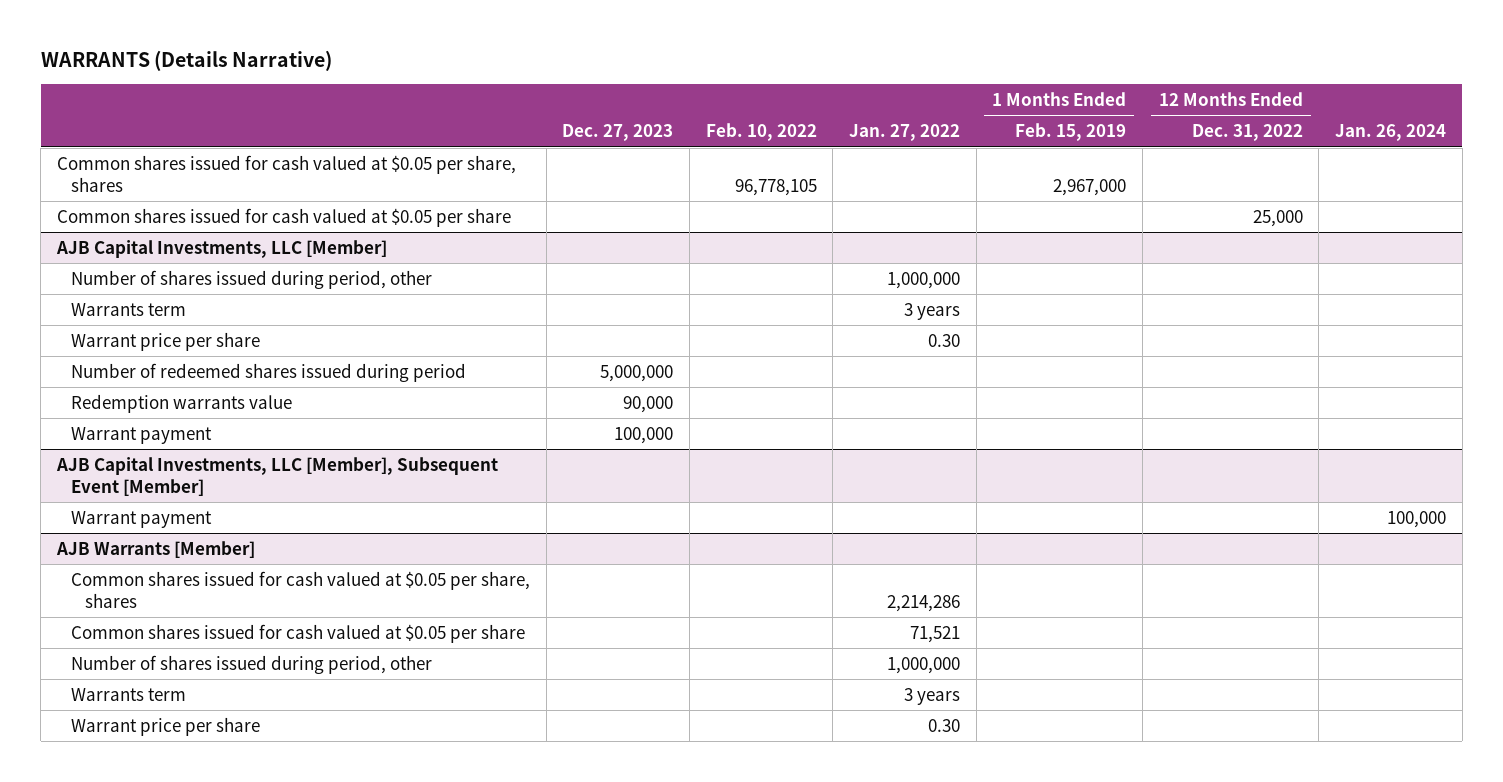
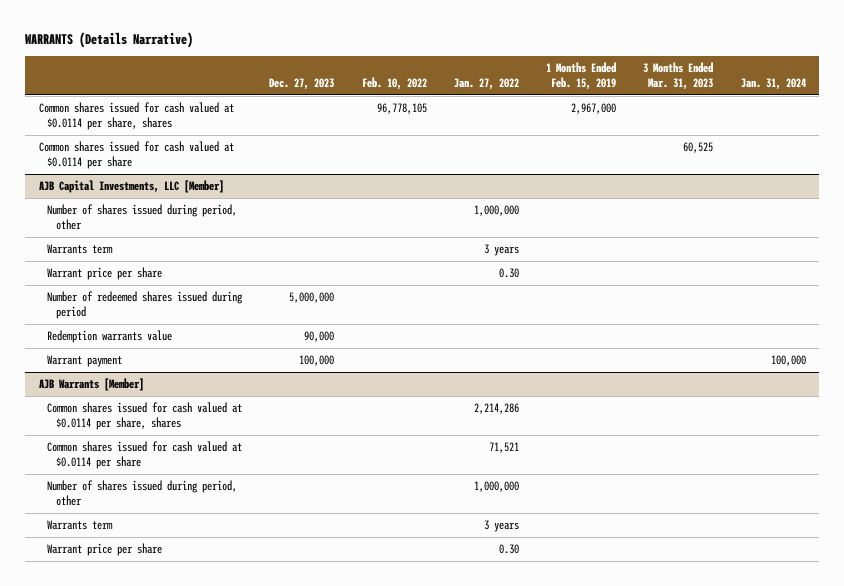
- | Dec. 27, 2023 | Feb. 10, 2022 | Jan. 27, 2022 | 1 Months Ended Feb. 15, 2019 | 12 Months Ended Dec. 31, 2022 | Jan. 26, 2024
+ | Dec. 27, 2023 | Feb. 10, 2022 | Jan. 27, 2022 | 1 Months Ended Feb. 15, 2019 | 3 Months Ended Mar. 31, 2023 | Jan. 31, 2024
- Common shares issued for cash valued at $0.05 per share, shares | | 96,778,105 | | 2,967,000 | |
- Common shares issued for cash valued at $0.05 per share | | | | | 25,000 |
+ Common shares issued for cash valued at $0.0114 per share, shares | | 96,778,105 | | 2,967,000 | |
+ Common shares issued for cash valued at $0.0114 per share | | | | | 60,525 |
- AJB Capital Investments, LLC [Member], Subsequent Event [Member]
- Warrant payment | | | | | | 100,000
@ AJB Warrants [Member]
- Common shares issued for cash valued at $0.05 per share, shares | | | 2,214,286 | | |
- Common shares issued for cash valued at $0.05 per share | | | 71,521 | | |
+ Common shares issued for cash valued at $0.0114 per share, shares | | | 2,214,286 | | |
+ Common shares issued for cash valued at $0.0114 per share | | | 71,521 | | |

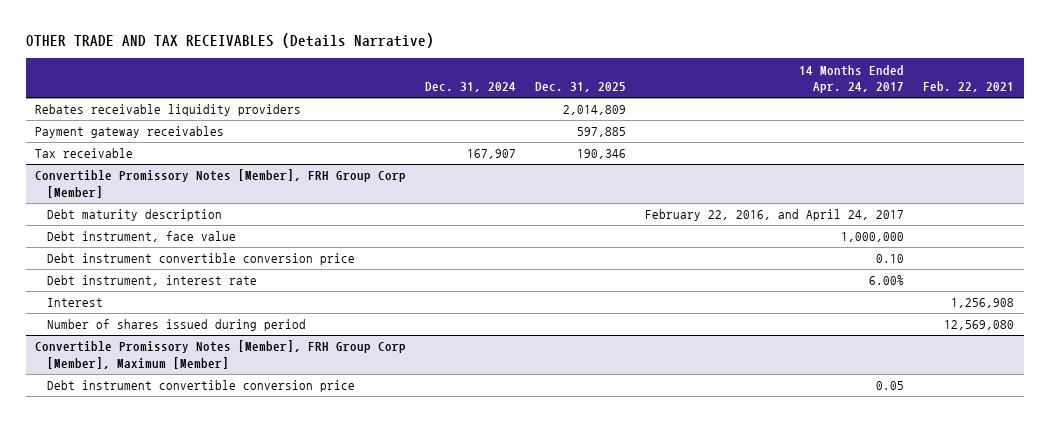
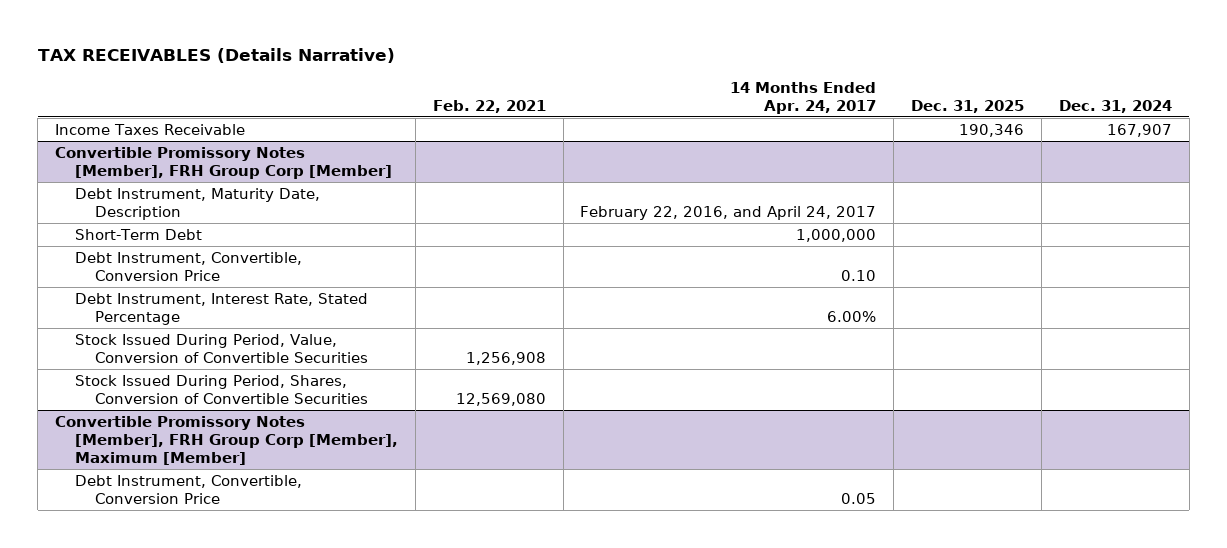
- OTHER TRADE AND TAX RECEIVABLES (Details Narrative)
+ TAX RECEIVABLES (Details Narrative)
- | Dec. 31, 2024 | Dec. 31, 2025 | 14 Months Ended Apr. 24, 2017 | Feb. 22, 2021
+ | Feb. 22, 2021 | 14 Months Ended Apr. 24, 2017 | Dec. 31, 2025 | Dec. 31, 2024
- Rebates receivable liquidity providers | | 2,014,809 | |
- Payment gateway receivables | | 597,885 | |
- Tax receivable | 167,907 | 190,346 | |
+ Income Taxes Receivable | | | 190,346 | 167,907
@ Convertible Promissory Notes [Member], FRH Group Corp [Member]
- Debt maturity description | | | February 22, 2016, and April 24, 2017 |
- Debt instrument, face value | | | 1,000,000 |
- Debt instrument convertible conversion price | | | 0.10 |
- Debt instrument, interest rate | | | 6.00% |
- Interest | | | | 1,256,908
- Number of shares issued during period | | | | 12,569,080
+ Debt Instrument, Maturity Date, Description | | February 22, 2016, and April 24, 2017 | |
+ Short-Term Debt | | 1,000,000 | |
+ Debt Instrument, Convertible, Conversion Price | | 0.10 | |
+ Debt Instrument, Interest Rate, Stated Percentage | | 6.00% | |
+ Stock Issued During Period, Value, Conversion of Convertible Securities | 1,256,908 | | |
+ Stock Issued During Period, Shares, Conversion of Convertible Securities | 12,569,080 | | |
@ Convertible Promissory Notes [Member], FRH Group Corp [Member], Maximum [Member]
- Debt instrument convertible conversion price | | | 0.05 |
+ Debt Instrument, Convertible, Conversion Price | | 0.05 | |

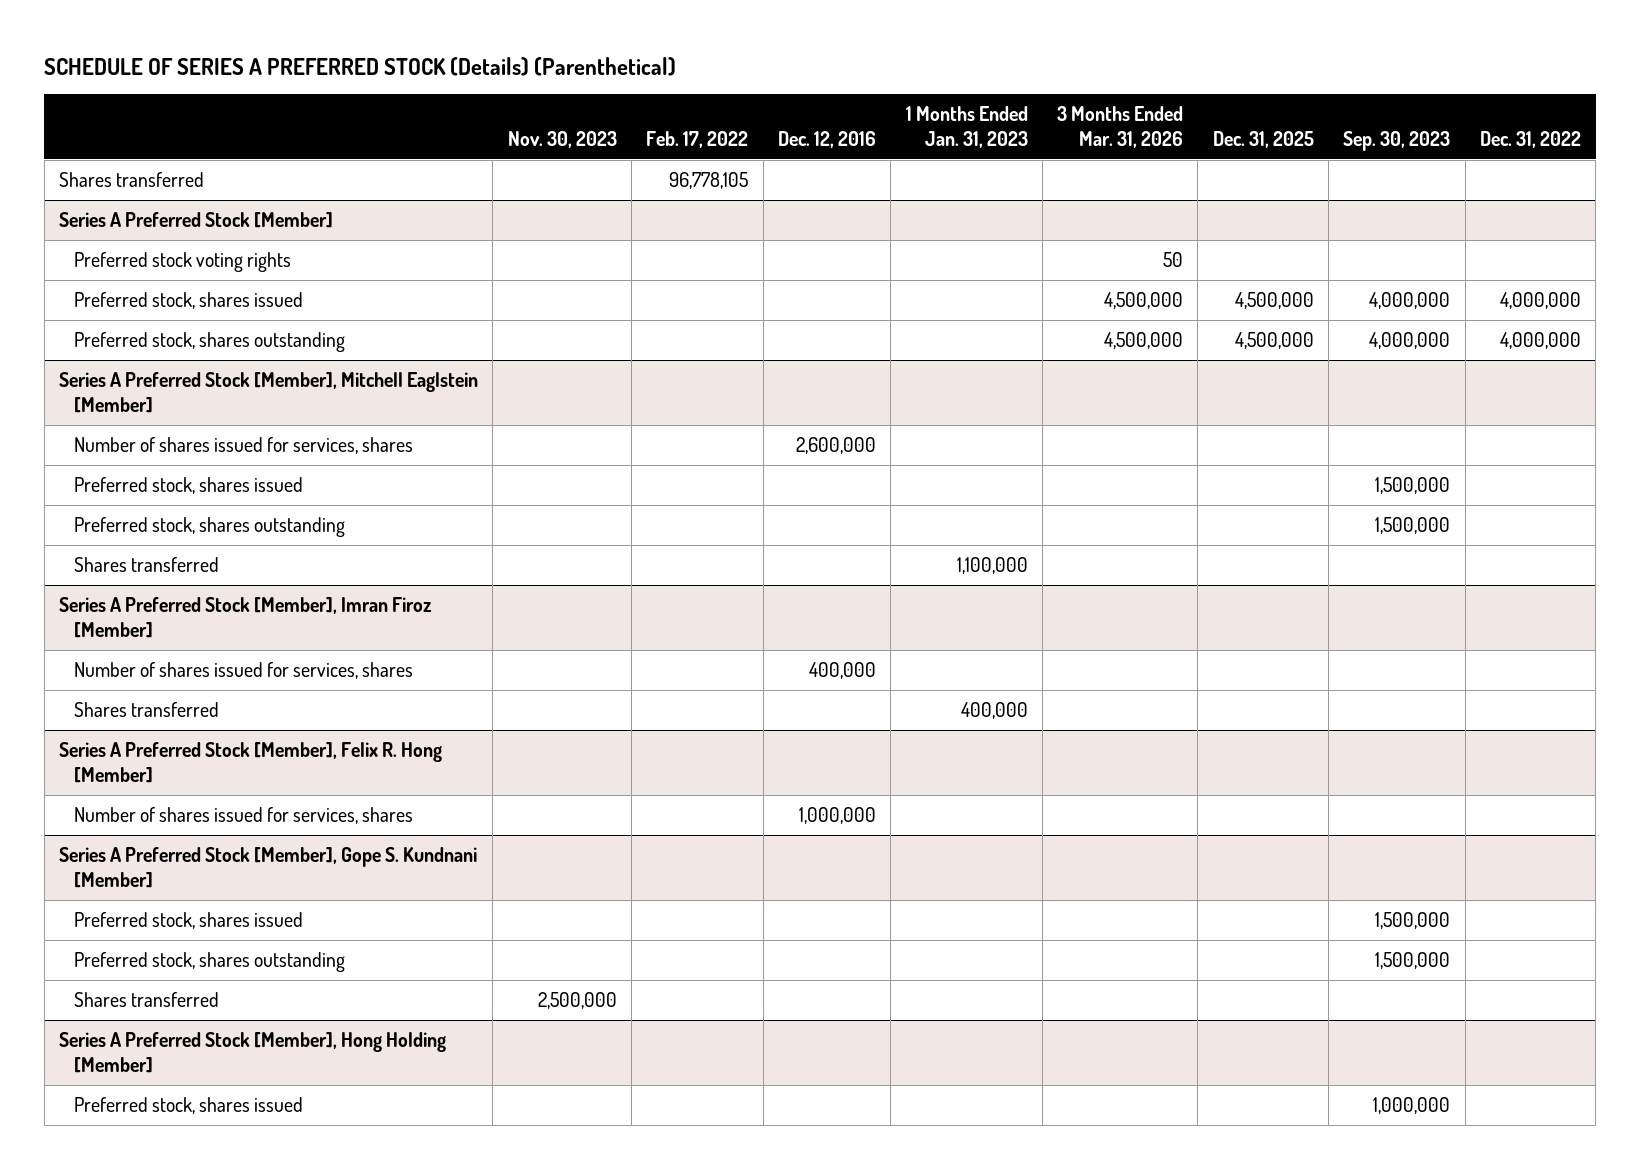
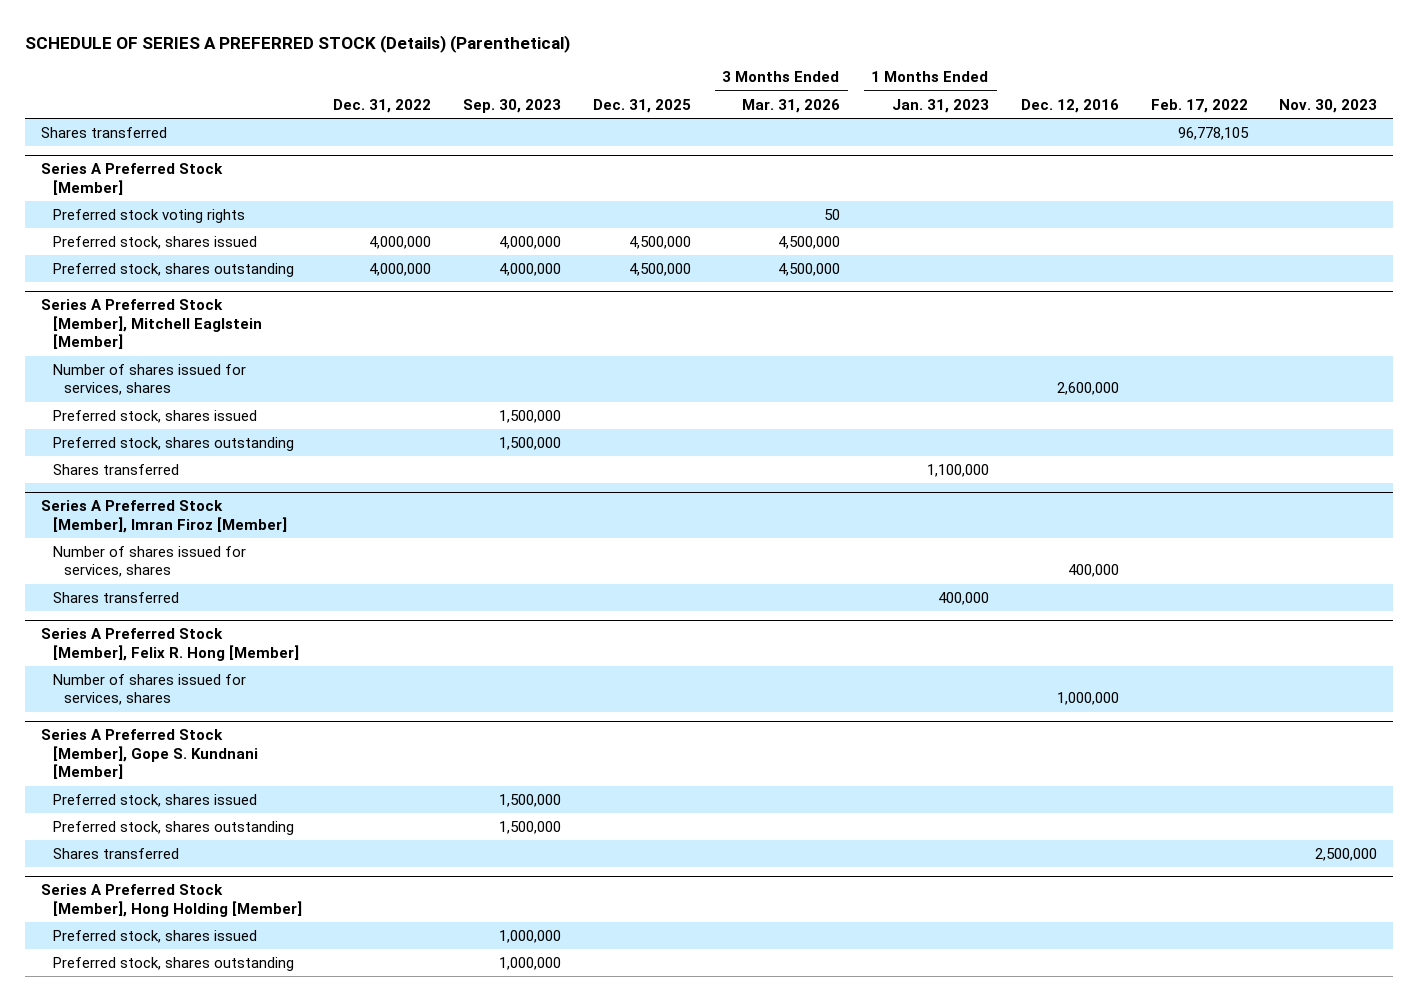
- | Nov. 30, 2023 | Feb. 17, 2022 | Dec. 12, 2016 | 1 Months Ended Jan. 31, 2023 | 3 Months Ended Mar. 31, 2026 | Dec. 31, 2025 | Sep. 30, 2023 | Dec. 31, 2022
+ | Dec. 31, 2022 | Sep. 30, 2023 | Dec. 31, 2025 | 3 Months Ended Mar. 31, 2026 | 1 Months Ended Jan. 31, 2023 | Dec. 12, 2016 | Feb. 17, 2022 | Nov. 30, 2023
@ Series A Preferred Stock [Member], Hong Holding [Member]
+ Preferred stock, shares outstanding | | 1,000,000 | | | | | |

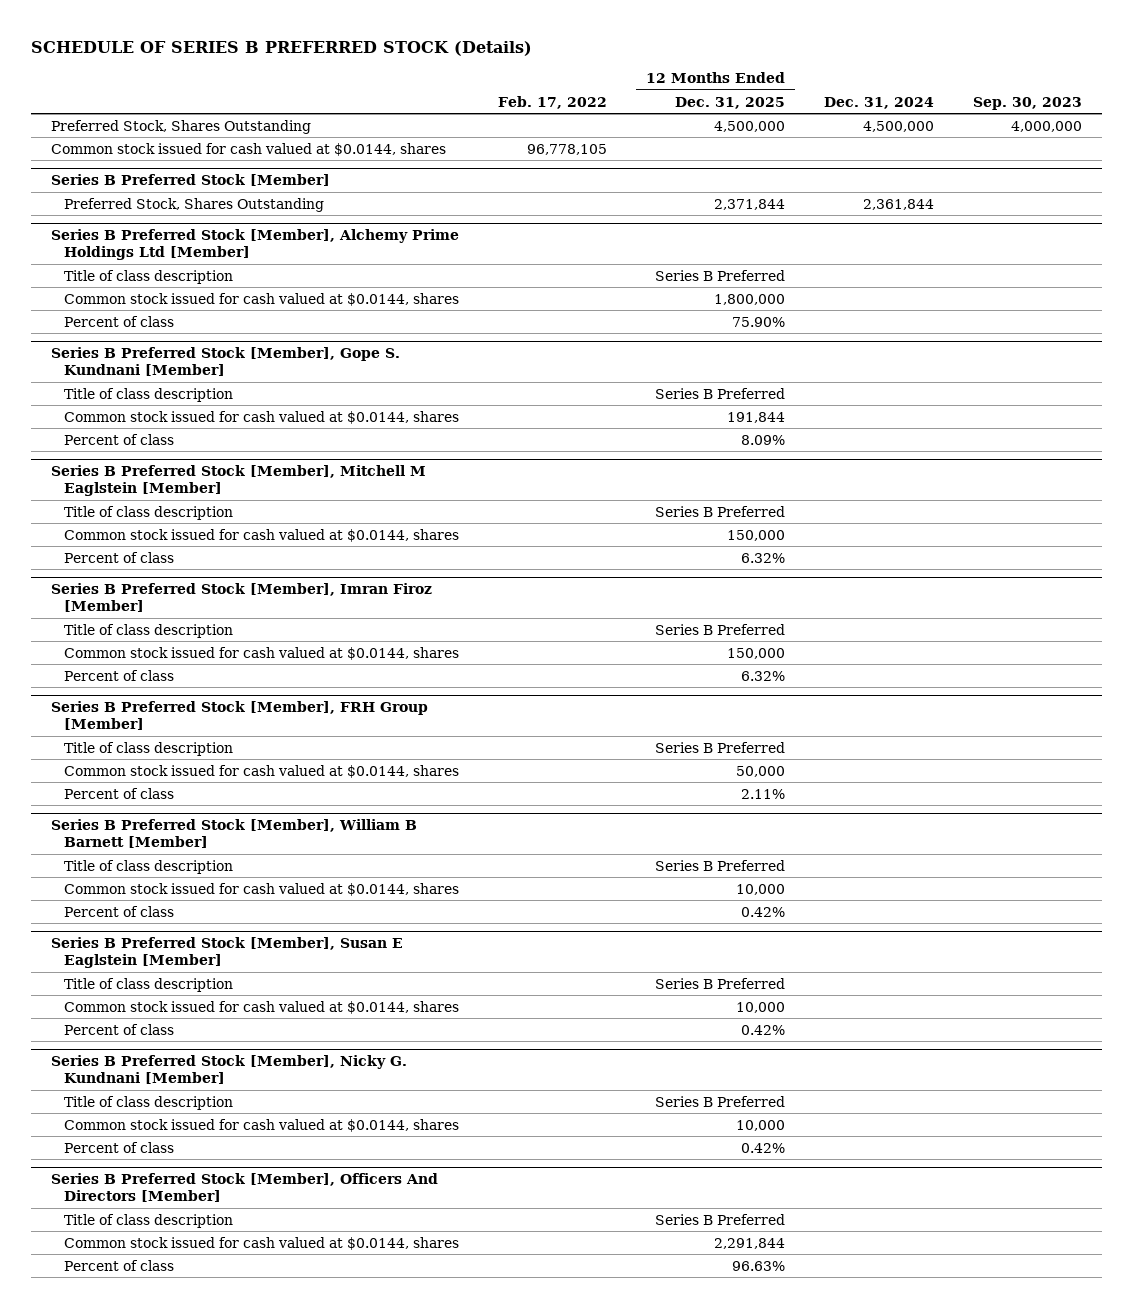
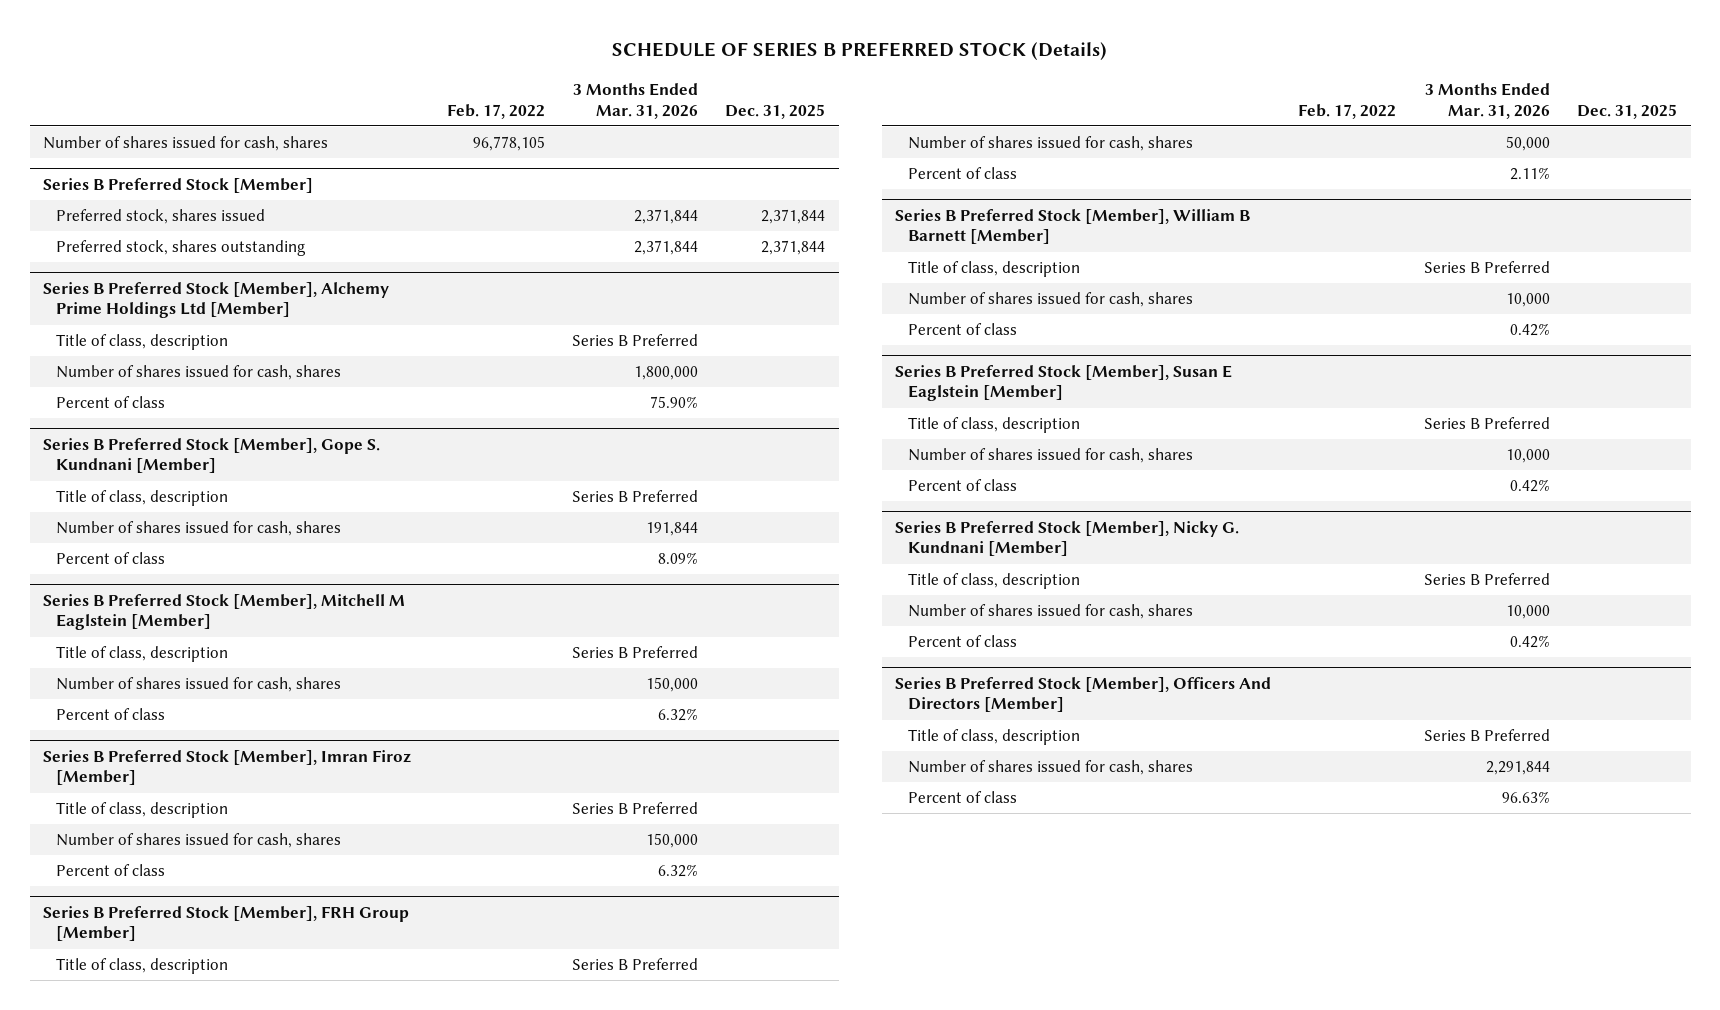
- | Feb. 17, 2022 | 12 Months Ended Dec. 31, 2025 | Dec. 31, 2024 | Sep. 30, 2023
+ | Feb. 17, 2022 | 3 Months Ended Mar. 31, 2026 | Dec. 31, 2025
- Preferred Stock, Shares Outstanding | | 4,500,000 | 4,500,000 | 4,000,000
- Common stock issued for cash valued at $0.0144, shares | 96,778,105 | | |
+ Number of shares issued for cash, shares | 96,778,105 | |
@ Series B Preferred Stock [Member]
- Preferred Stock, Shares Outstanding | | 2,371,844 | 2,361,844 |
+ Preferred stock, shares issued | | 2,371,844 | 2,371,844
+ Preferred stock, shares outstanding | | 2,371,844 | 2,371,844
@ Series B Preferred Stock [Member], Alchemy Prime Holdings Ltd [Member]
- Title of class description | | Series B Preferred | |
- Common stock issued for cash valued at $0.0144, shares | | 1,800,000 | |
+ Title of class, description | | Series B Preferred |
+ Number of shares issued for cash, shares | | 1,800,000 |
@ Series B Preferred Stock [Member], Gope S. Kundnani [Member]
- Title of class description | | Series B Preferred | |
- Common stock issued for cash valued at $0.0144, shares | | 191,844 | |
+ Title of class, description | | Series B Preferred |
+ Number of shares issued for cash, shares | | 191,844 |
@ Series B Preferred Stock [Member], Mitchell M Eaglstein [Member]
- Title of class description | | Series B Preferred | |
- Common stock issued for cash valued at $0.0144, shares | | 150,000 | |
+ Title of class, description | | Series B Preferred |
+ Number of shares issued for cash, shares | | 150,000 |
@ Series B Preferred Stock [Member], Imran Firoz [Member]
- Title of class description | | Series B Preferred | |
- Common stock issued for cash valued at $0.0144, shares | | 150,000 | |
+ Title of class, description | | Series B Preferred |
+ Number of shares issued for cash, shares | | 150,000 |
@ Series B Preferred Stock [Member], FRH Group [Member]
- Title of class description | | Series B Preferred | |
- Common stock issued for cash valued at $0.0144, shares | | 50,000 | |
+ Title of class, description | | Series B Preferred |
+ Number of shares issued for cash, shares | | 50,000 |
@ Series B Preferred Stock [Member], William B Barnett [Member]
- Title of class description | | Series B Preferred | |
- Common stock issued for cash valued at $0.0144, shares | | 10,000 | |
+ Title of class, description | | Series B Preferred |
+ Number of shares issued for cash, shares | | 10,000 |
@ Series B Preferred Stock [Member], Susan E Eaglstein [Member]
- Title of class description | | Series B Preferred | |
- Common stock issued for cash valued at $0.0144, shares | | 10,000 | |
+ Title of class, description | | Series B Preferred |
+ Number of shares issued for cash, shares | | 10,000 |
@ Series B Preferred Stock [Member], Nicky G. Kundnani [Member]
- Title of class description | | Series B Preferred | |
- Common stock issued for cash valued at $0.0144, shares | | 10,000 | |
+ Title of class, description | | Series B Preferred |
+ Number of shares issued for cash, shares | | 10,000 |
@ Series B Preferred Stock [Member], Officers And Directors [Member]
- Title of class description | | Series B Preferred | |
- Common stock issued for cash valued at $0.0144, shares | | 2,291,844 | |
+ Title of class, description | | Series B Preferred |
+ Number of shares issued for cash, shares | | 2,291,844 |

